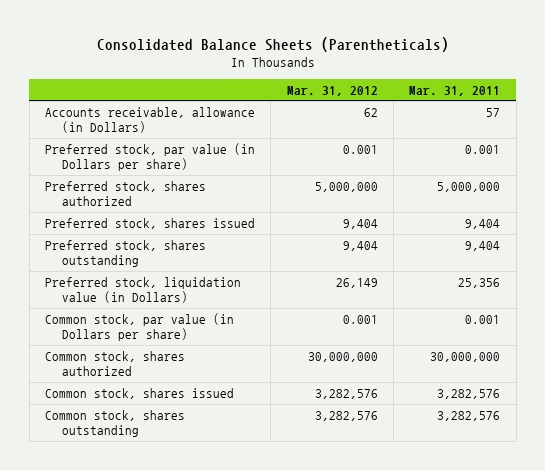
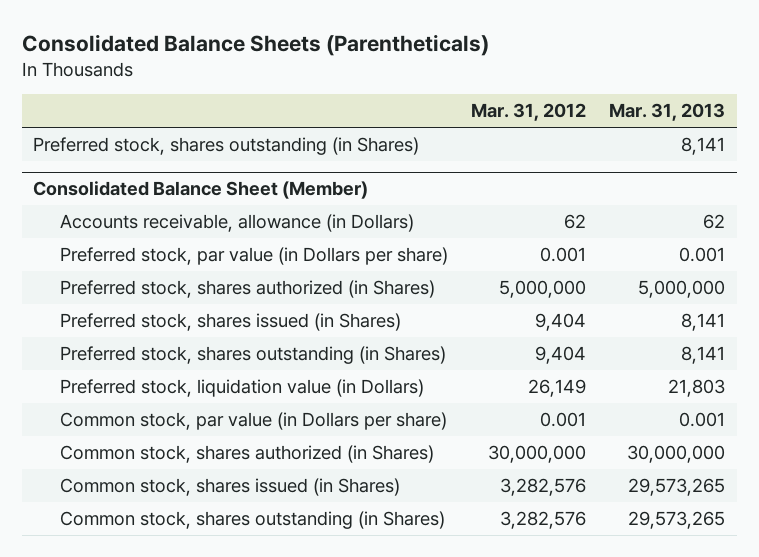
- | Mar. 31, 2012 | Mar. 31, 2011
+ | Mar. 31, 2012 | Mar. 31, 2013
+ Preferred stock, shares outstanding (in Shares) | | 8,141
+ Consolidated Balance Sheet (Member)
- Preferred stock, shares authorized | 5,000,000 | 5,000,000
- Preferred stock, shares issued | 9,404 | 9,404
- Preferred stock, shares outstanding | 9,404 | 9,404
+ Preferred stock, shares authorized (in Shares) | 5,000,000 | 5,000,000
+ Preferred stock, shares issued (in Shares) | 9,404 | 8,141
+ Preferred stock, shares outstanding (in Shares) | 9,404 | 8,141
- Common stock, shares authorized | 30,000,000 | 30,000,000
- Common stock, shares issued | 3,282,576 | 3,282,576
- Common stock, shares outstanding | 3,282,576 | 3,282,576
+ Common stock, shares authorized (in Shares) | 30,000,000 | 30,000,000
+ Common stock, shares issued (in Shares) | 3,282,576 | 29,573,265
+ Common stock, shares outstanding (in Shares) | 3,282,576 | 29,573,265

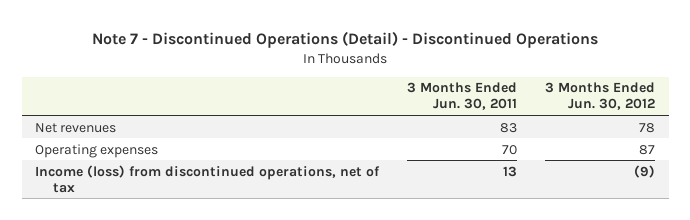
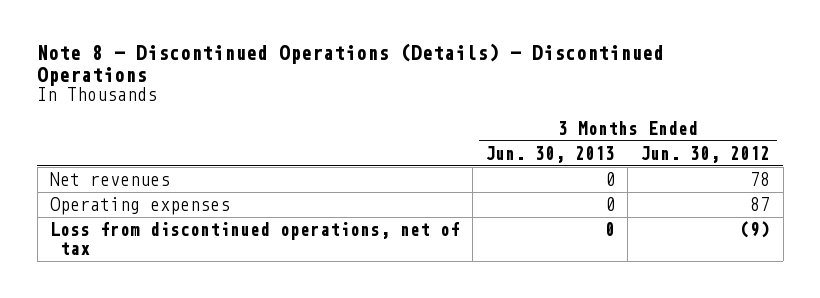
- Note 7 - Discontinued Operations (Detail) - Discontinued Operations
+ Note 8 - Discontinued Operations (Details) - Discontinued Operations
- | 3 Months Ended Jun. 30, 2011 | 3 Months Ended Jun. 30, 2012
+ | 3 Months Ended Jun. 30, 2013 | 3 Months Ended Jun. 30, 2012
- Income (loss) from discontinued operations, net of tax | 13 | (9)
+ Loss from discontinued operations, net of tax | 0 | (9)

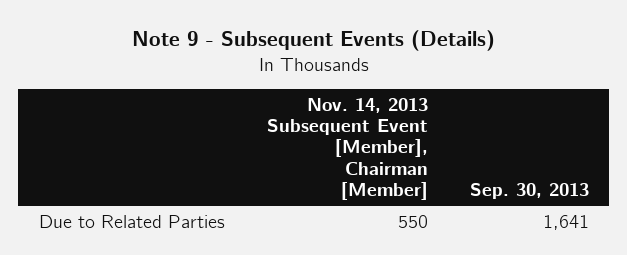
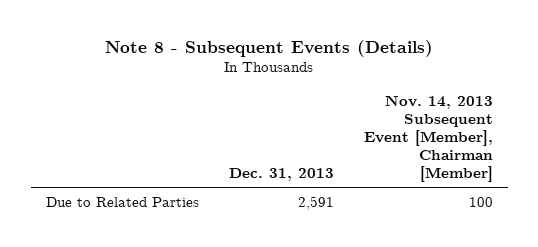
- Note 9 - Subsequent Events (Details)
+ Note 8 - Subsequent Events (Details)
- | Nov. 14, 2013 Subsequent Event [Member], Chairman [Member] | Sep. 30, 2013
+ | Dec. 31, 2013 | Nov. 14, 2013 Subsequent Event [Member], Chairman [Member]
- Due to Related Parties | 550 | 1,641
+ Due to Related Parties | 2,591 | 100

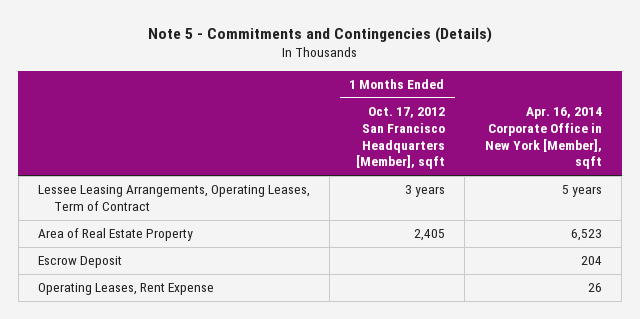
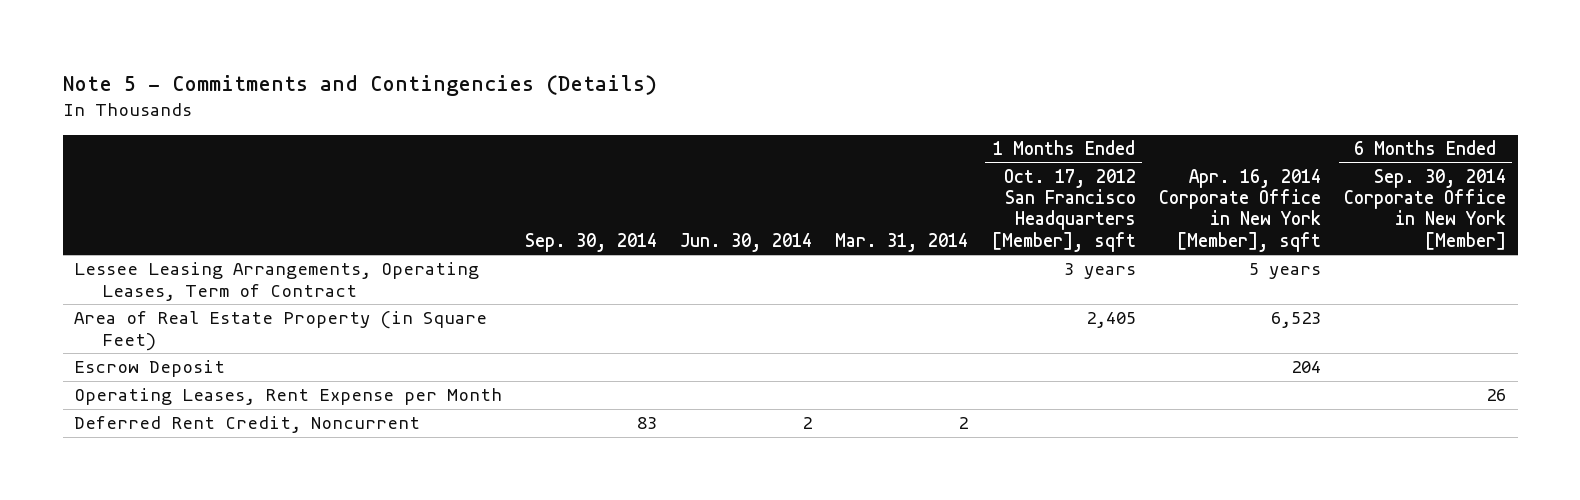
- | 1 Months Ended Oct. 17, 2012 San Francisco Headquarters [Member], sqft | Apr. 16, 2014 Corporate Office in New York [Member], sqft
+ | Sep. 30, 2014 | Jun. 30, 2014 | Mar. 31, 2014 | 1 Months Ended Oct. 17, 2012 San Francisco Headquarters [Member], sqft | Apr. 16, 2014 Corporate Office in New York [Member], sqft | 6 Months Ended Sep. 30, 2014 Corporate Office in New York [Member]
- Area of Real Estate Property | 2,405 | 6,523
+ Area of Real Estate Property (in Square Feet) | | | | 2,405 | 6,523 |
- Operating Leases, Rent Expense | | 26
+ Operating Leases, Rent Expense per Month | | | | | | 26
+ Deferred Rent Credit, Noncurrent | 83 | 2 | 2 | | |

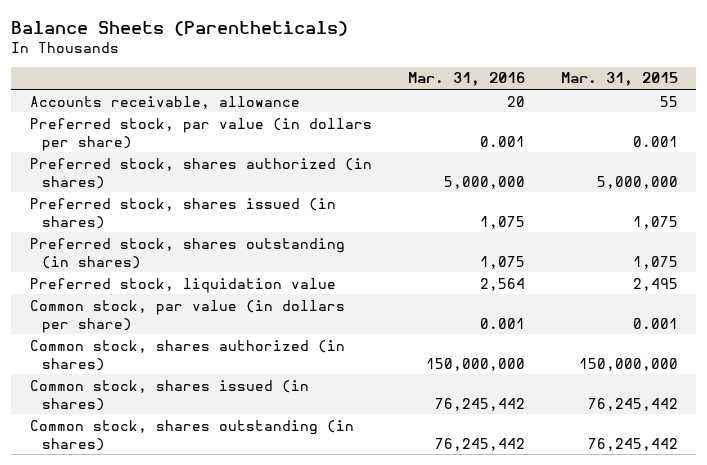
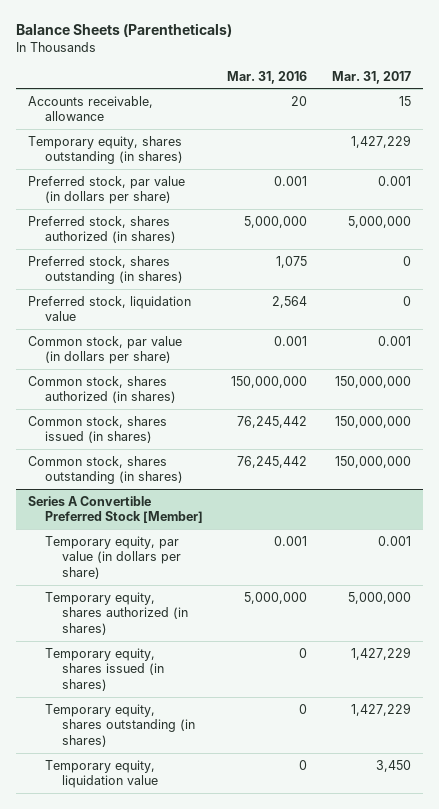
- | Mar. 31, 2016 | Mar. 31, 2015
+ | Mar. 31, 2016 | Mar. 31, 2017
+ Temporary equity, shares outstanding (in shares) | | 1,427,229
- Preferred stock, shares issued (in shares) | 1,075 | 1,075
+ Series A Convertible Preferred Stock [Member]
+ Temporary equity, par value (in dollars per share) | 0.001 | 0.001
+ Temporary equity, shares authorized (in shares) | 5,000,000 | 5,000,000
+ Temporary equity, shares issued (in shares) | 0 | 1,427,229
+ Temporary equity, shares outstanding (in shares) | 0 | 1,427,229
+ Temporary equity, liquidation value | 0 | 3,450

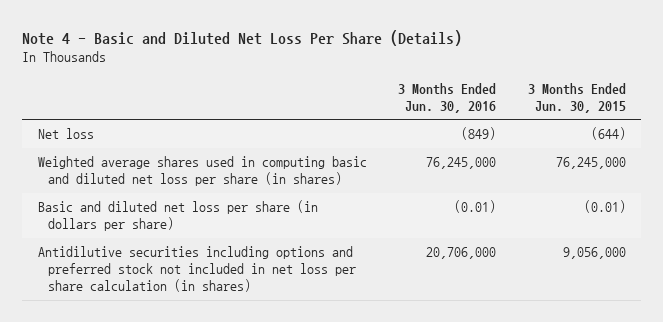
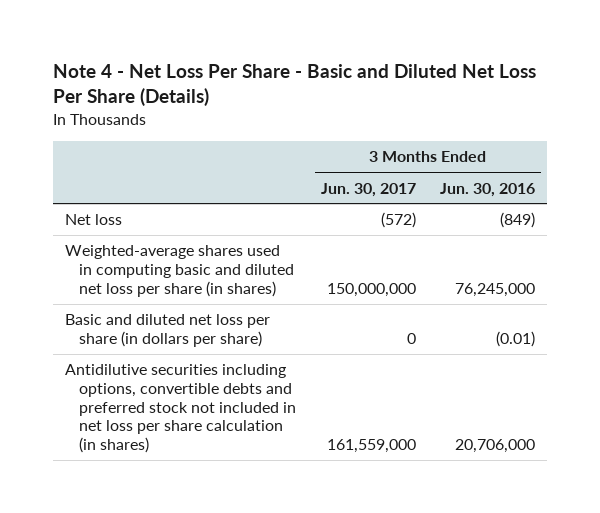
- Note 4 - Basic and Diluted Net Loss Per Share (Details)
+ Note 4 - Net Loss Per Share - Basic and Diluted Net Loss Per Share (Details)
- | 3 Months Ended Jun. 30, 2016 | 3 Months Ended Jun. 30, 2015
+ | 3 Months Ended Jun. 30, 2017 | 3 Months Ended Jun. 30, 2016
- Weighted average shares used in computing basic and diluted net loss per share (in shares) | 76,245,000 | 76,245,000
+ Weighted-average shares used in computing basic and diluted net loss per share (in shares) | 150,000,000 | 76,245,000
- Antidilutive securities including options and preferred stock not included in net loss per share calculation (in shares) | 20,706,000 | 9,056,000
+ Antidilutive securities including options, convertible debts and preferred stock not included in net loss per share calculation (in shares) | 161,559,000 | 20,706,000

